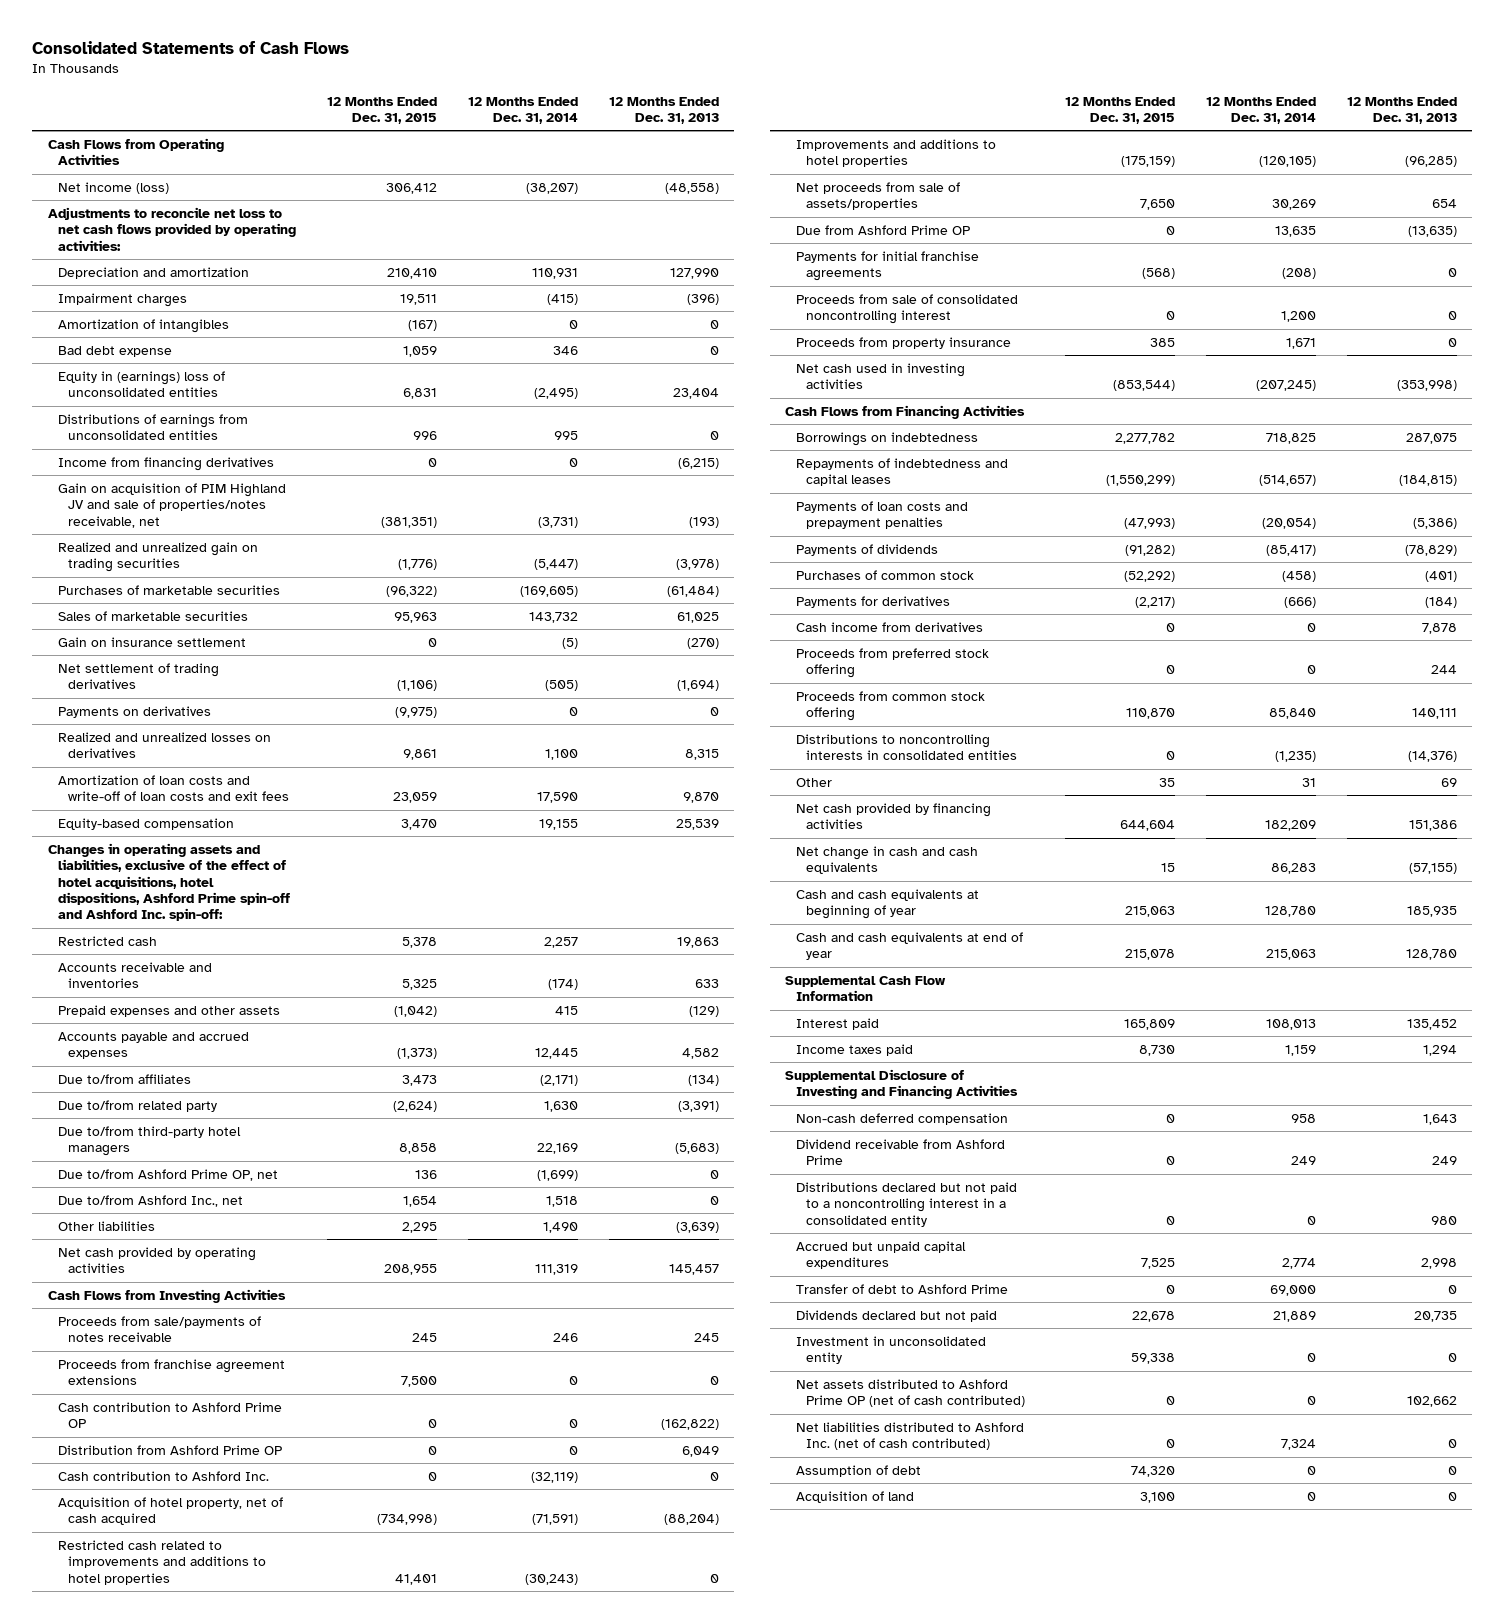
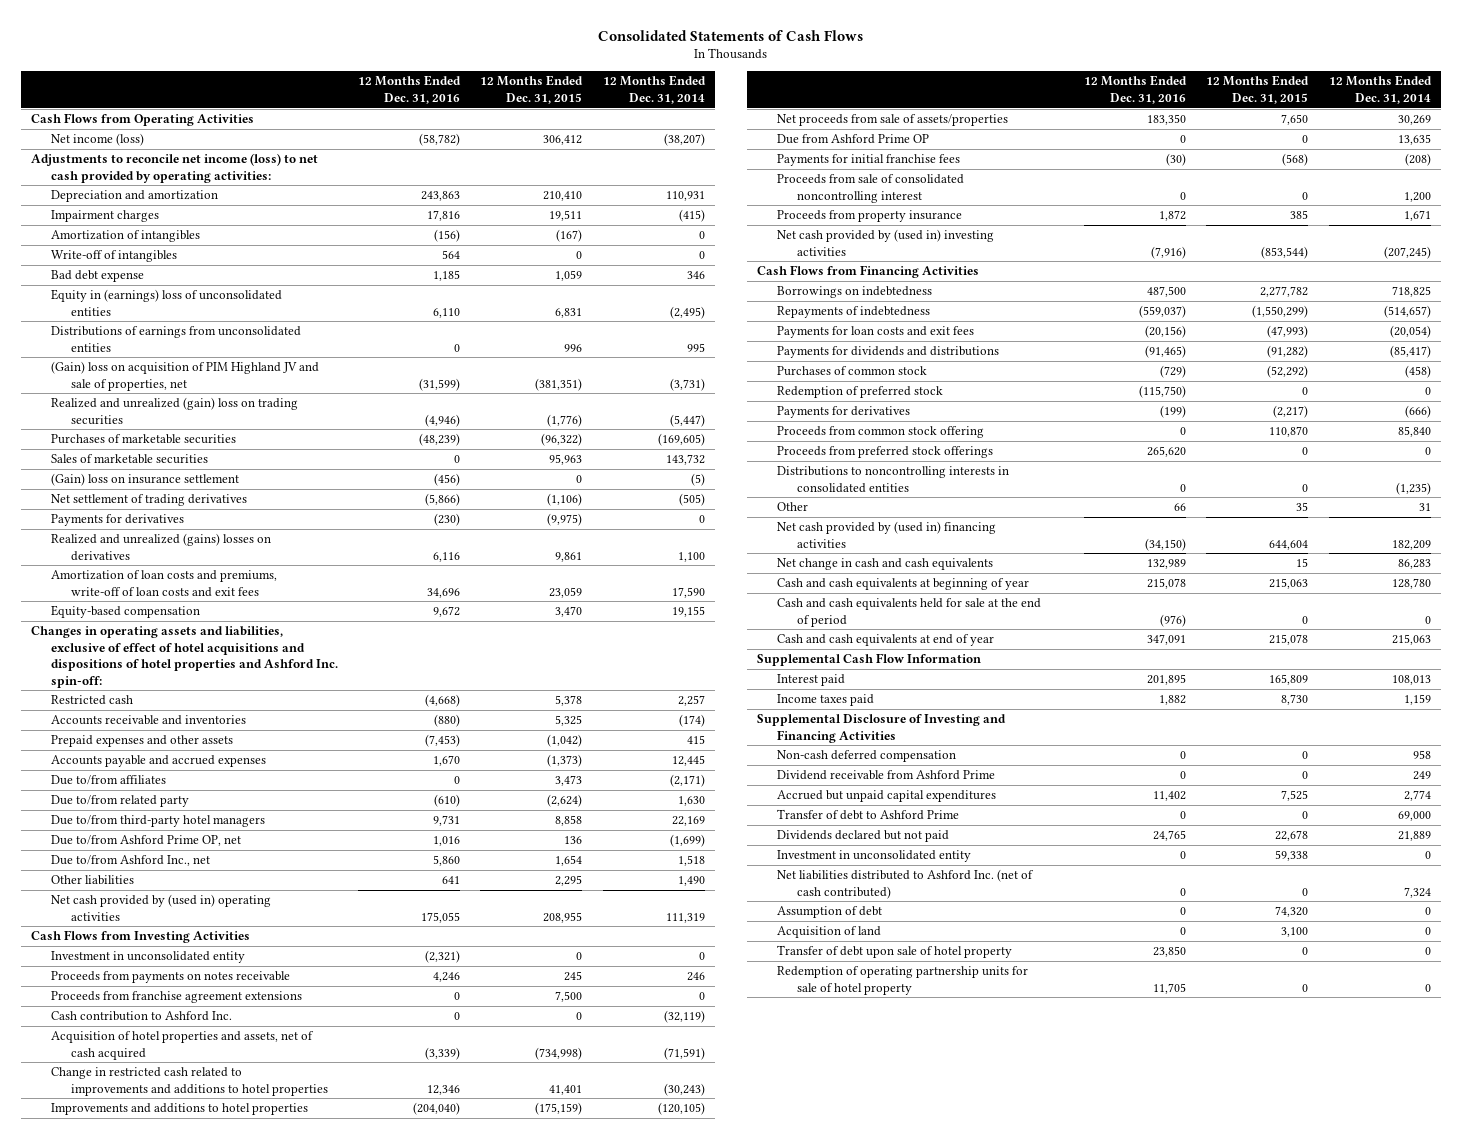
- | 12 Months Ended Dec. 31, 2015 | 12 Months Ended Dec. 31, 2014 | 12 Months Ended Dec. 31, 2013
+ | 12 Months Ended Dec. 31, 2016 | 12 Months Ended Dec. 31, 2015 | 12 Months Ended Dec. 31, 2014
- Adjustments to reconcile net loss to net cash flows provided by operating activities:
+ Adjustments to reconcile net income (loss) to net cash provided by operating activities:
+ Write-off of intangibles | 564 | 0 | 0
- Income from financing derivatives | 0 | 0 | (6,215)
- Gain on acquisition of PIM Highland JV and sale of properties/notes receivable, net | (381,351) | (3,731) | (193)
- Realized and unrealized gain on trading securities | (1,776) | (5,447) | (3,978)
+ (Gain) loss on acquisition of PIM Highland JV and sale of properties, net | (31,599) | (381,351) | (3,731)
+ Realized and unrealized (gain) loss on trading securities | (4,946) | (1,776) | (5,447)
- Gain on insurance settlement | 0 | (5) | (270)
+ (Gain) loss on insurance settlement | (456) | 0 | (5)
- Payments on derivatives | (9,975) | 0 | 0
- Realized and unrealized losses on derivatives | 9,861 | 1,100 | 8,315
- Amortization of loan costs and write-off of loan costs and exit fees | 23,059 | 17,590 | 9,870
+ Payments for derivatives | (230) | (9,975) | 0
+ Realized and unrealized (gains) losses on derivatives | 6,116 | 9,861 | 1,100
+ Amortization of loan costs and premiums, write-off of loan costs and exit fees | 34,696 | 23,059 | 17,590
- Changes in operating assets and liabilities, exclusive of the effect of hotel acquisitions, hotel dispositions, Ashford Prime spin-off and Ashford Inc. spin-off:
+ Changes in operating assets and liabilities, exclusive of effect of hotel acquisitions and dispositions of hotel properties and Ashford Inc. spin-off:
- Net cash provided by operating activities | 208,955 | 111,319 | 145,457
+ Net cash provided by (used in) operating activities | 175,055 | 208,955 | 111,319
- Proceeds from sale/payments of notes receivable | 245 | 246 | 245
+ Investment in unconsolidated entity | (2,321) | 0 | 0
+ Proceeds from payments on notes receivable | 4,246 | 245 | 246
- Cash contribution to Ashford Prime OP | 0 | 0 | (162,822)
- Distribution from Ashford Prime OP | 0 | 0 | 6,049
- Acquisition of hotel property, net of cash acquired | (734,998) | (71,591) | (88,204)
- Restricted cash related to improvements and additions to hotel properties | 41,401 | (30,243) | 0
+ Acquisition of hotel properties and assets, net of cash acquired | (3,339) | (734,998) | (71,591)
+ Change in restricted cash related to improvements and additions to hotel properties | 12,346 | 41,401 | (30,243)
- Payments for initial franchise agreements | (568) | (208) | 0
+ Payments for initial franchise fees | (30) | (568) | (208)
- Net cash used in investing activities | (853,544) | (207,245) | (353,998)
+ Net cash provided by (used in) investing activities | (7,916) | (853,544) | (207,245)
- Repayments of indebtedness and capital leases | (1,550,299) | (514,657) | (184,815)
- Payments of loan costs and prepayment penalties | (47,993) | (20,054) | (5,386)
- Payments of dividends | (91,282) | (85,417) | (78,829)
+ Repayments of indebtedness | (559,037) | (1,550,299) | (514,657)
+ Payments for loan costs and exit fees | (20,156) | (47,993) | (20,054)
+ Payments for dividends and distributions | (91,465) | (91,282) | (85,417)
+ Redemption of preferred stock | (115,750) | 0 | 0
- Cash income from derivatives | 0 | 0 | 7,878
- Proceeds from preferred stock offering | 0 | 0 | 244
+ Proceeds from preferred stock offerings | 265,620 | 0 | 0
- Net cash provided by financing activities | 644,604 | 182,209 | 151,386
+ Net cash provided by (used in) financing activities | (34,150) | 644,604 | 182,209
+ Cash and cash equivalents held for sale at the end of period | (976) | 0 | 0
- Distributions declared but not paid to a noncontrolling interest in a consolidated entity | 0 | 0 | 980
- Net assets distributed to Ashford Prime OP (net of cash contributed) | 0 | 0 | 102,662
+ Transfer of debt upon sale of hotel property | 23,850 | 0 | 0
+ Redemption of operating partnership units for sale of hotel property | 11,705 | 0 | 0

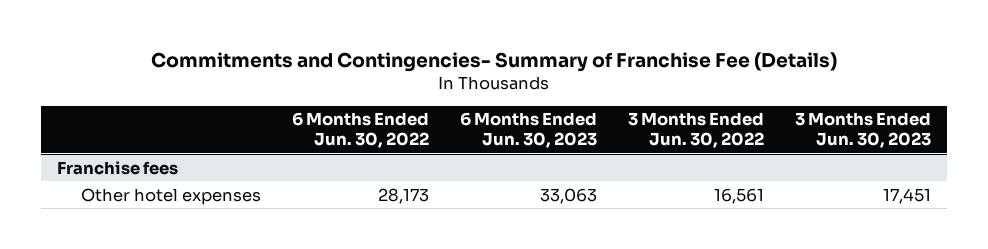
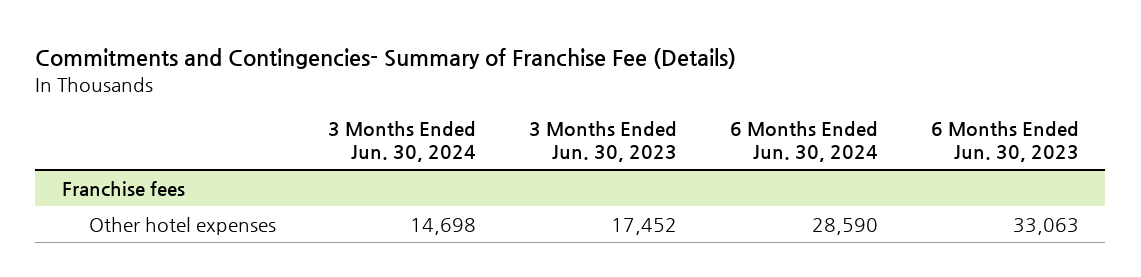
- | 6 Months Ended Jun. 30, 2022 | 6 Months Ended Jun. 30, 2023 | 3 Months Ended Jun. 30, 2022 | 3 Months Ended Jun. 30, 2023
+ | 3 Months Ended Jun. 30, 2024 | 3 Months Ended Jun. 30, 2023 | 6 Months Ended Jun. 30, 2024 | 6 Months Ended Jun. 30, 2023
@ Franchise fees
- Other hotel expenses | 28,173 | 33,063 | 16,561 | 17,451
+ Other hotel expenses | 14,698 | 17,452 | 28,590 | 33,063

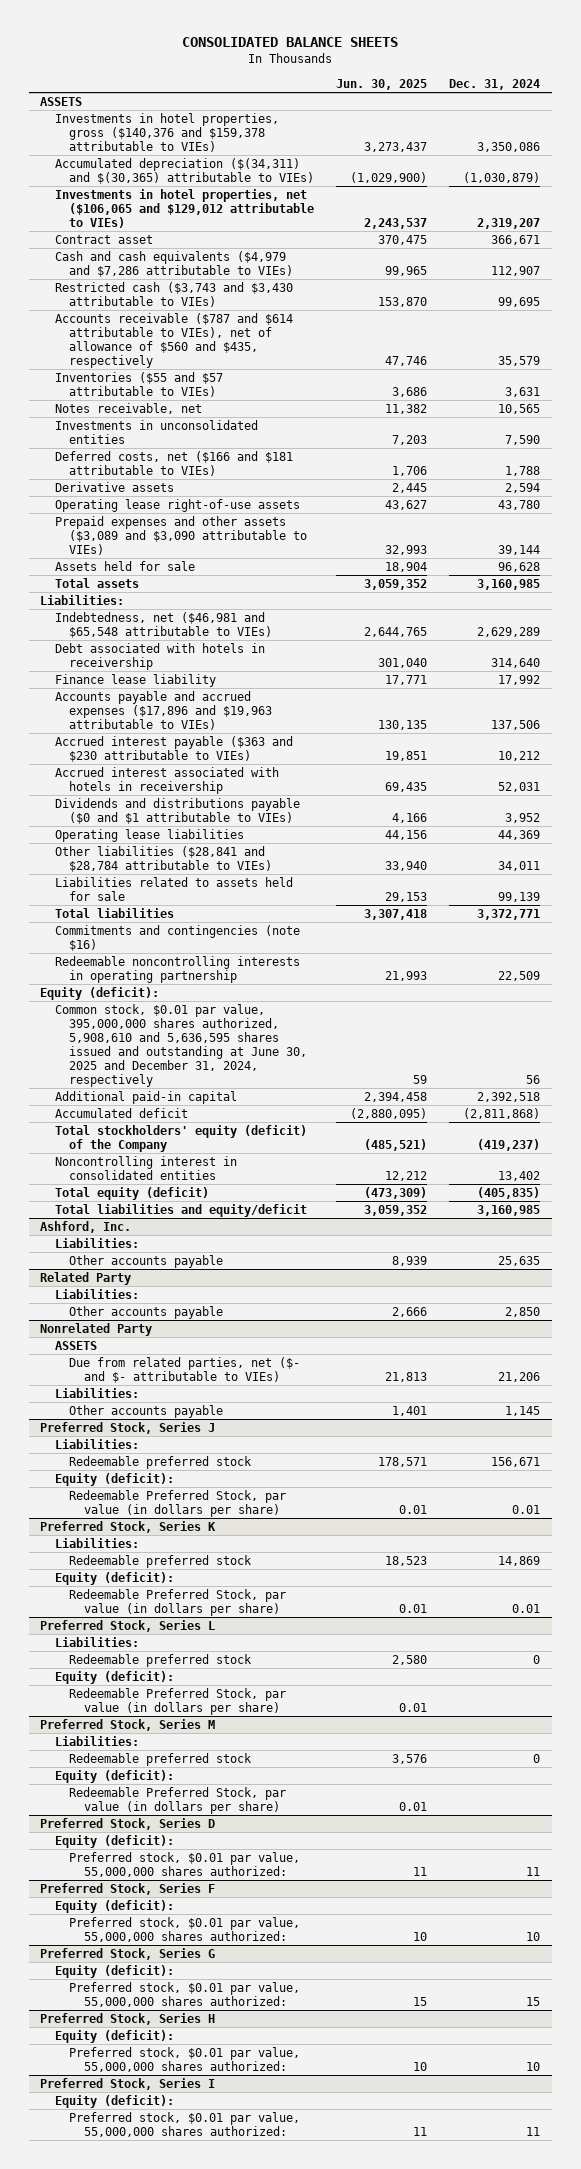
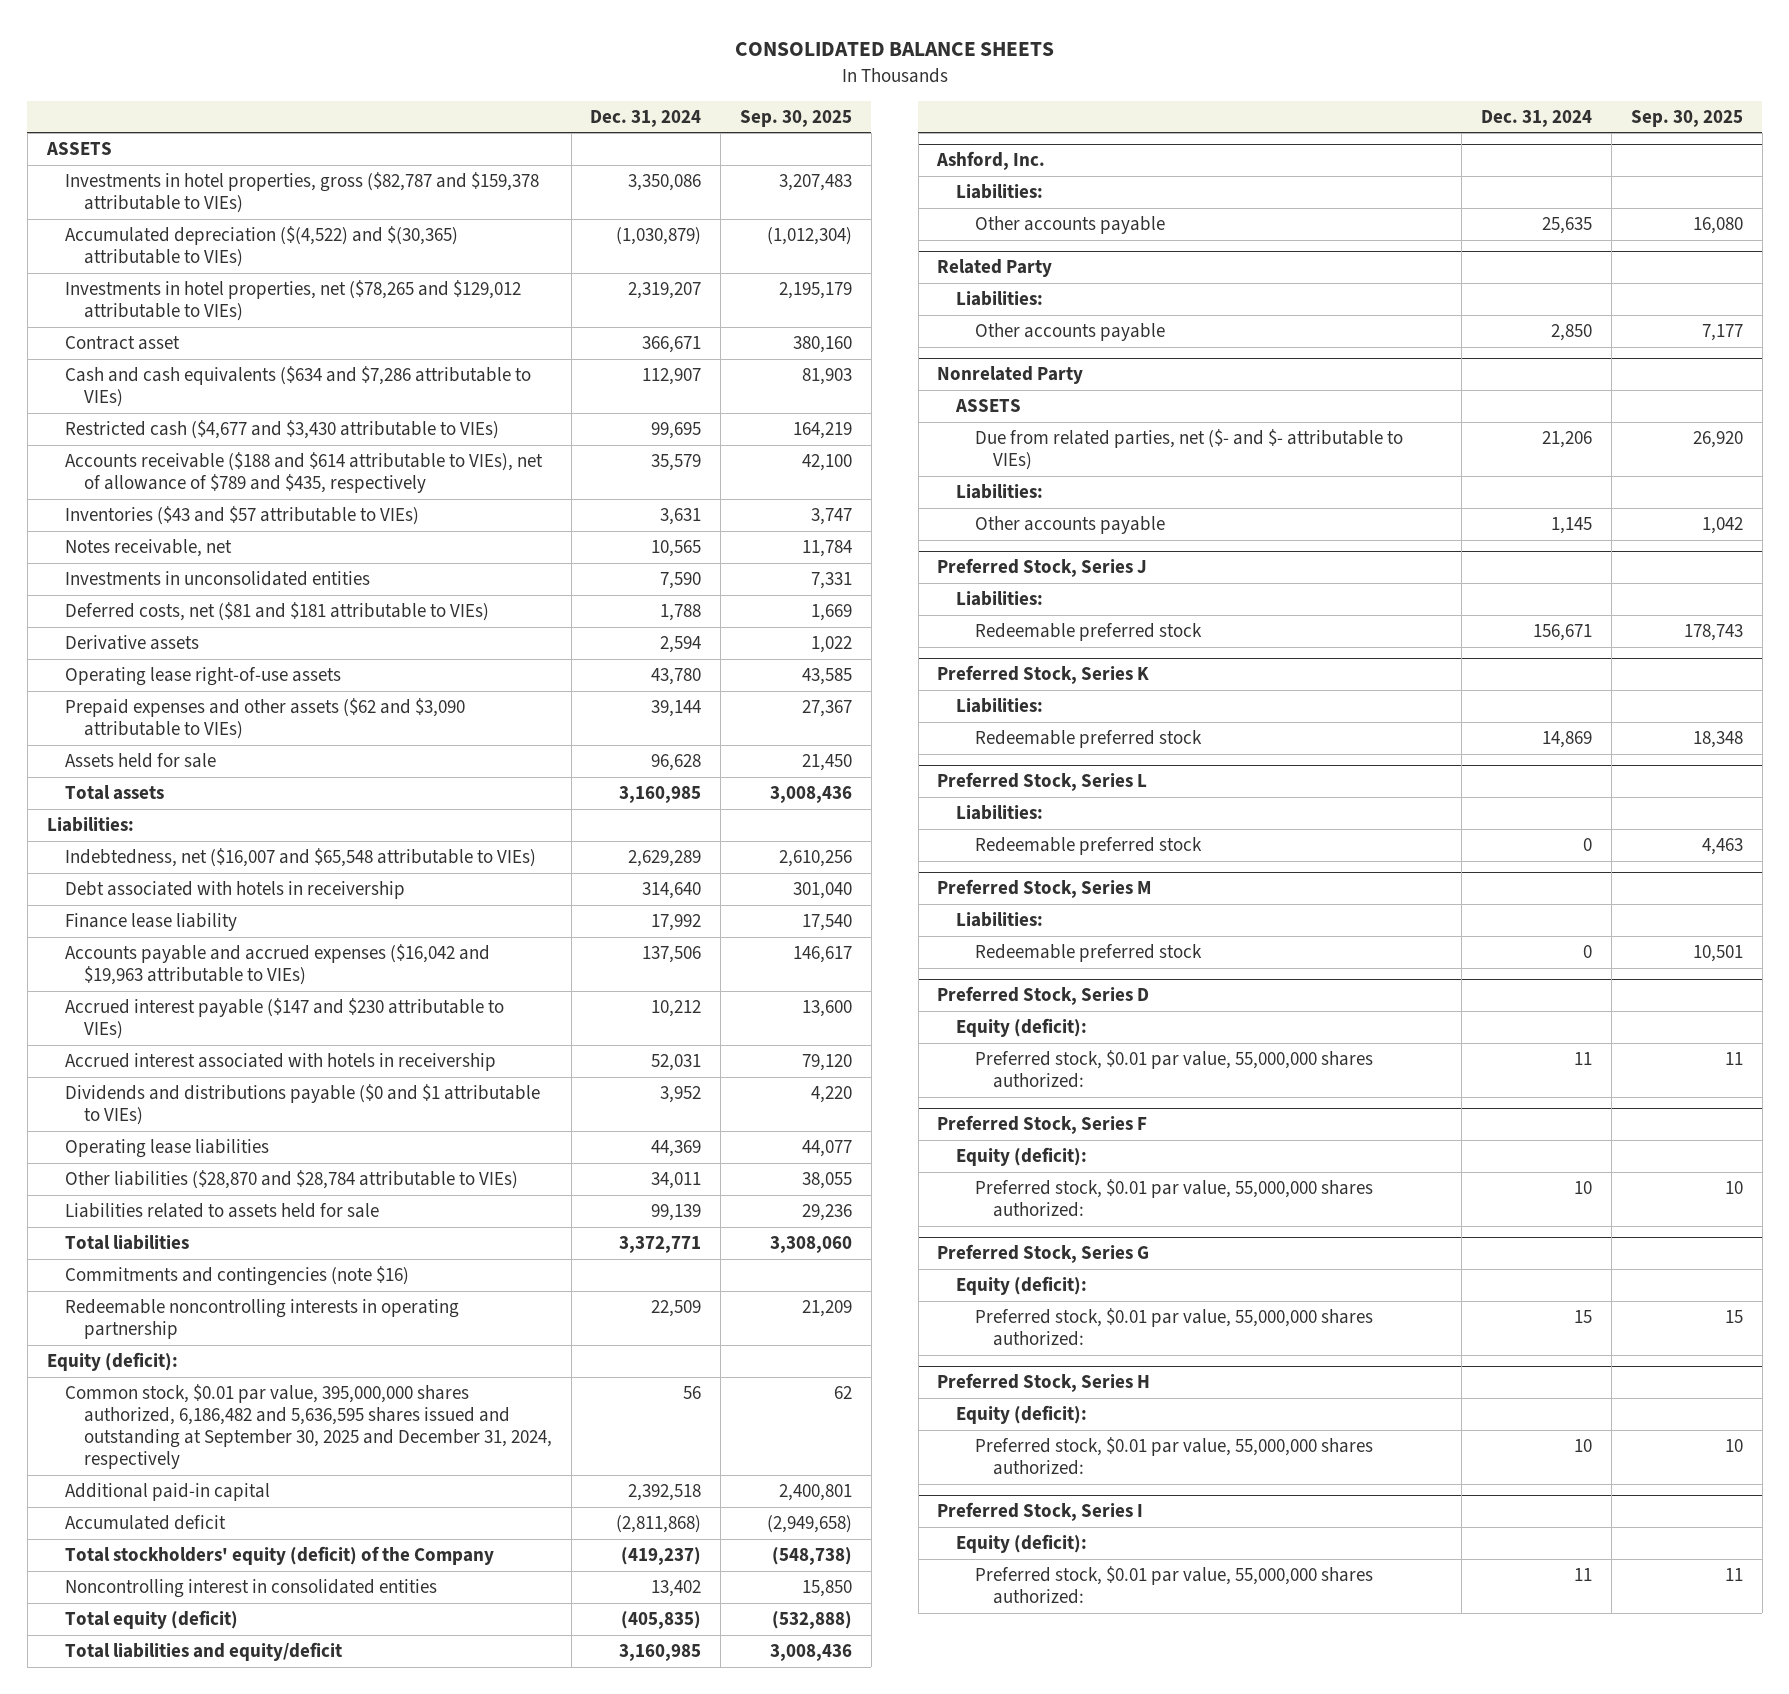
- | Jun. 30, 2025 | Dec. 31, 2024
+ | Dec. 31, 2024 | Sep. 30, 2025
- Investments in hotel properties, gross ($140,376 and $159,378 attributable to VIEs) | 3,273,437 | 3,350,086
- Accumulated depreciation ($(34,311) and $(30,365) attributable to VIEs) | (1,029,900) | (1,030,879)
- Investments in hotel properties, net ($106,065 and $129,012 attributable to VIEs) | 2,243,537 | 2,319,207
+ Investments in hotel properties, gross ($82,787 and $159,378 attributable to VIEs) | 3,350,086 | 3,207,483
+ Accumulated depreciation ($(4,522) and $(30,365) attributable to VIEs) | (1,030,879) | (1,012,304)
+ Investments in hotel properties, net ($78,265 and $129,012 attributable to VIEs) | 2,319,207 | 2,195,179
- Cash and cash equivalents ($4,979 and $7,286 attributable to VIEs) | 99,965 | 112,907
- Restricted cash ($3,743 and $3,430 attributable to VIEs) | 153,870 | 99,695
- Accounts receivable ($787 and $614 attributable to VIEs), net of allowance of $560 and $435, respectively | 47,746 | 35,579
- Inventories ($55 and $57 attributable to VIEs) | 3,686 | 3,631
+ Cash and cash equivalents ($634 and $7,286 attributable to VIEs) | 112,907 | 81,903
+ Restricted cash ($4,677 and $3,430 attributable to VIEs) | 99,695 | 164,219
+ Accounts receivable ($188 and $614 attributable to VIEs), net of allowance of $789 and $435, respectively | 35,579 | 42,100
+ Inventories ($43 and $57 attributable to VIEs) | 3,631 | 3,747
- Deferred costs, net ($166 and $181 attributable to VIEs) | 1,706 | 1,788
+ Deferred costs, net ($81 and $181 attributable to VIEs) | 1,788 | 1,669
- Prepaid expenses and other assets ($3,089 and $3,090 attributable to VIEs) | 32,993 | 39,144
+ Prepaid expenses and other assets ($62 and $3,090 attributable to VIEs) | 39,144 | 27,367
- Indebtedness, net ($46,981 and $65,548 attributable to VIEs) | 2,644,765 | 2,629,289
+ Indebtedness, net ($16,007 and $65,548 attributable to VIEs) | 2,629,289 | 2,610,256
- Accounts payable and accrued expenses ($17,896 and $19,963 attributable to VIEs) | 130,135 | 137,506
- Accrued interest payable ($363 and $230 attributable to VIEs) | 19,851 | 10,212
+ Accounts payable and accrued expenses ($16,042 and $19,963 attributable to VIEs) | 137,506 | 146,617
+ Accrued interest payable ($147 and $230 attributable to VIEs) | 10,212 | 13,600
- Other liabilities ($28,841 and $28,784 attributable to VIEs) | 33,940 | 34,011
+ Other liabilities ($28,870 and $28,784 attributable to VIEs) | 34,011 | 38,055
- Common stock, $0.01 par value, 395,000,000 shares authorized, 5,908,610 and 5,636,595 shares issued and outstanding at June 30, 2025 and December 31, 2024, respectively | 59 | 56
+ Common stock, $0.01 par value, 395,000,000 shares authorized, 6,186,482 and 5,636,595 shares issued and outstanding at September 30, 2025 and December 31, 2024, respectively | 56 | 62
@ Preferred Stock, Series J
- Equity (deficit):
- Redeemable Preferred Stock, par value (in dollars per share) | 0.01 | 0.01
@ Preferred Stock, Series K
- Equity (deficit):
- Redeemable Preferred Stock, par value (in dollars per share) | 0.01 | 0.01
@ Preferred Stock, Series L
- Equity (deficit):
- Redeemable Preferred Stock, par value (in dollars per share) | 0.01 |
@ Preferred Stock, Series M
- Equity (deficit):
- Redeemable Preferred Stock, par value (in dollars per share) | 0.01 |

